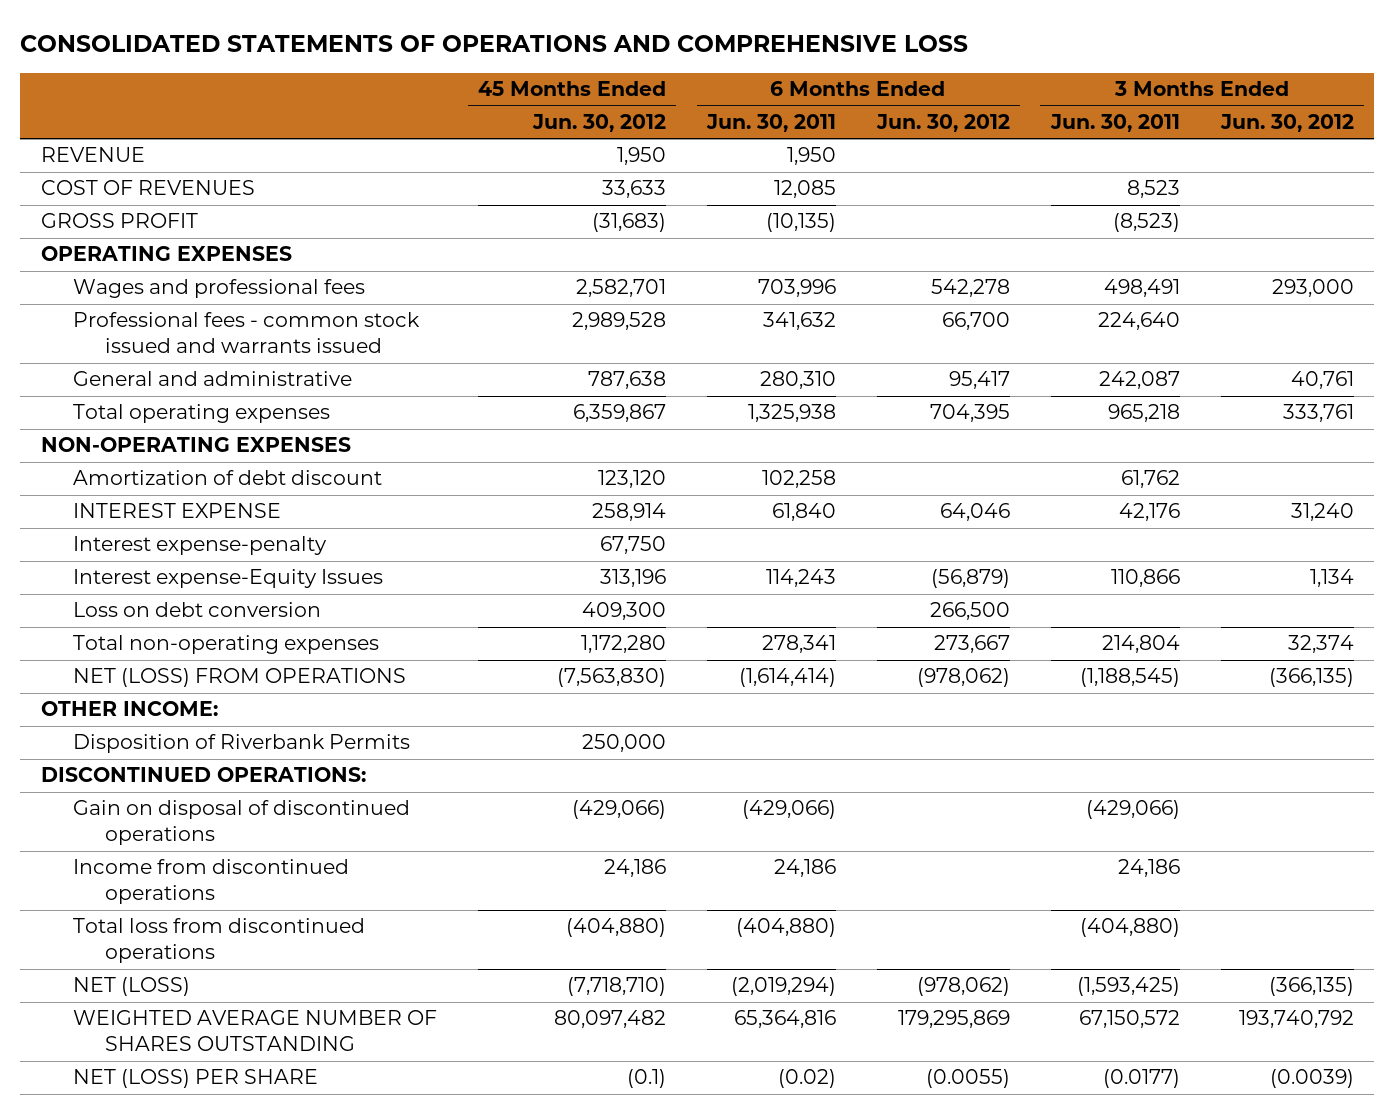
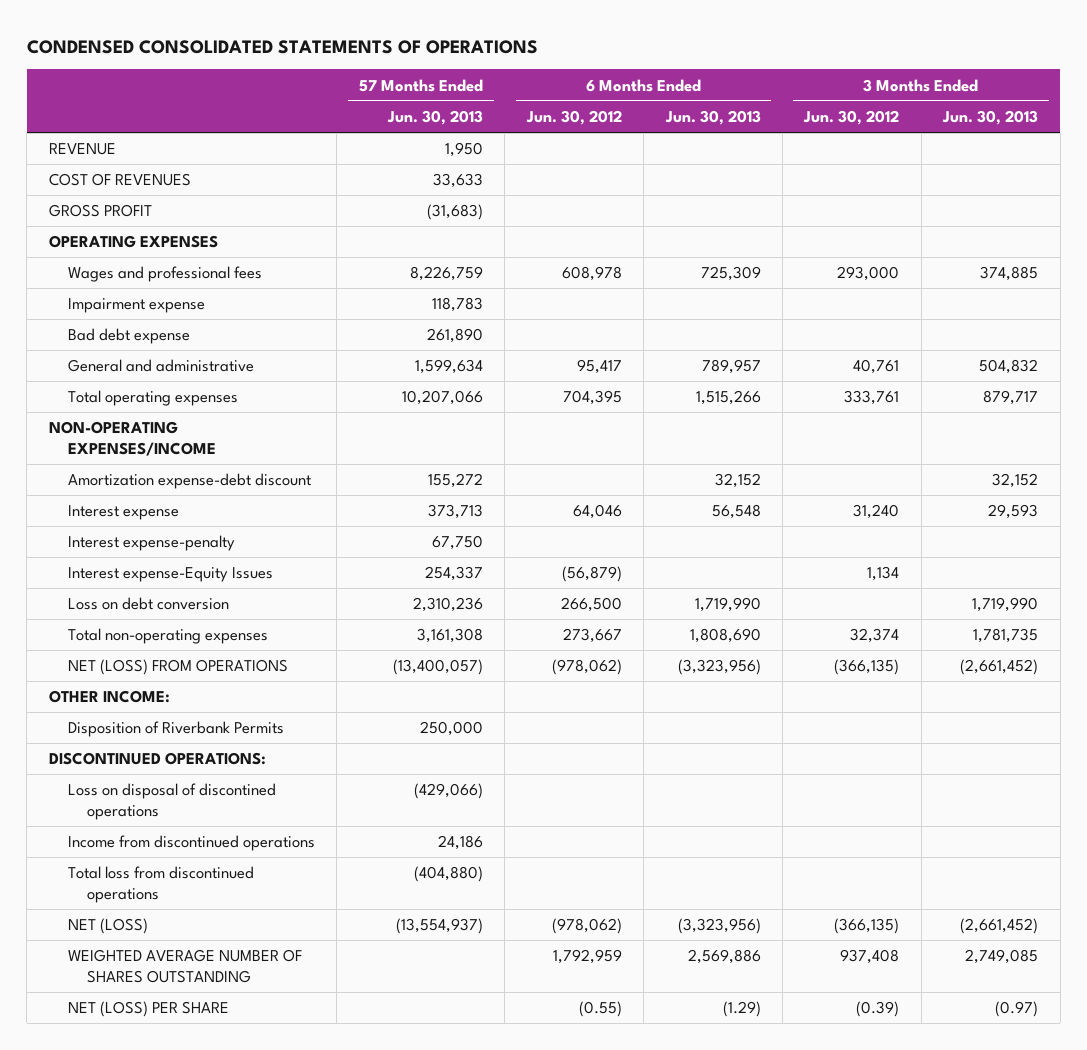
- CONSOLIDATED STATEMENTS OF OPERATIONS AND COMPREHENSIVE LOSS
+ CONDENSED CONSOLIDATED STATEMENTS OF OPERATIONS
- | 45 Months Ended Jun. 30, 2012 | 6 Months Ended Jun. 30, 2011 | 6 Months Ended Jun. 30, 2012 | 3 Months Ended Jun. 30, 2011 | 3 Months Ended Jun. 30, 2012
+ | 57 Months Ended Jun. 30, 2013 | 6 Months Ended Jun. 30, 2012 | 6 Months Ended Jun. 30, 2013 | 3 Months Ended Jun. 30, 2012 | 3 Months Ended Jun. 30, 2013
- Wages and professional fees | 2,582,701 | 703,996 | 542,278 | 498,491 | 293,000
- Professional fees - common stock issued and warrants issued | 2,989,528 | 341,632 | 66,700 | 224,640 |
+ Wages and professional fees | 8,226,759 | 608,978 | 725,309 | 293,000 | 374,885
+ Impairment expense | 118,783 | | | |
+ Bad debt expense | 261,890 | | | |
- NON-OPERATING EXPENSES
- Amortization of debt discount | 123,120 | 102,258 | | 61,762 |
- INTEREST EXPENSE | 258,914 | 61,840 | 64,046 | 42,176 | 31,240
+ NON-OPERATING EXPENSES/INCOME
+ Amortization expense-debt discount | 155,272 | | 32,152 | | 32,152
+ Interest expense | 373,713 | 64,046 | 56,548 | 31,240 | 29,593
- Gain on disposal of discontinued operations | (429,066) | (429,066) | | (429,066) |
+ Loss on disposal of discontined operations | (429,066) | | | |
- WEIGHTED AVERAGE NUMBER OF SHARES OUTSTANDING | 80,097,482 | 65,364,816 | 179,295,869 | 67,150,572 | 193,740,792
- NET (LOSS) PER SHARE | (0.1) | (0.02) | (0.0055) | (0.0177) | (0.0039)
+ WEIGHTED AVERAGE NUMBER OF SHARES OUTSTANDING | | 1,792,959 | 2,569,886 | 937,408 | 2,749,085
+ NET (LOSS) PER SHARE | | (0.55) | (1.29) | (0.39) | (0.97)

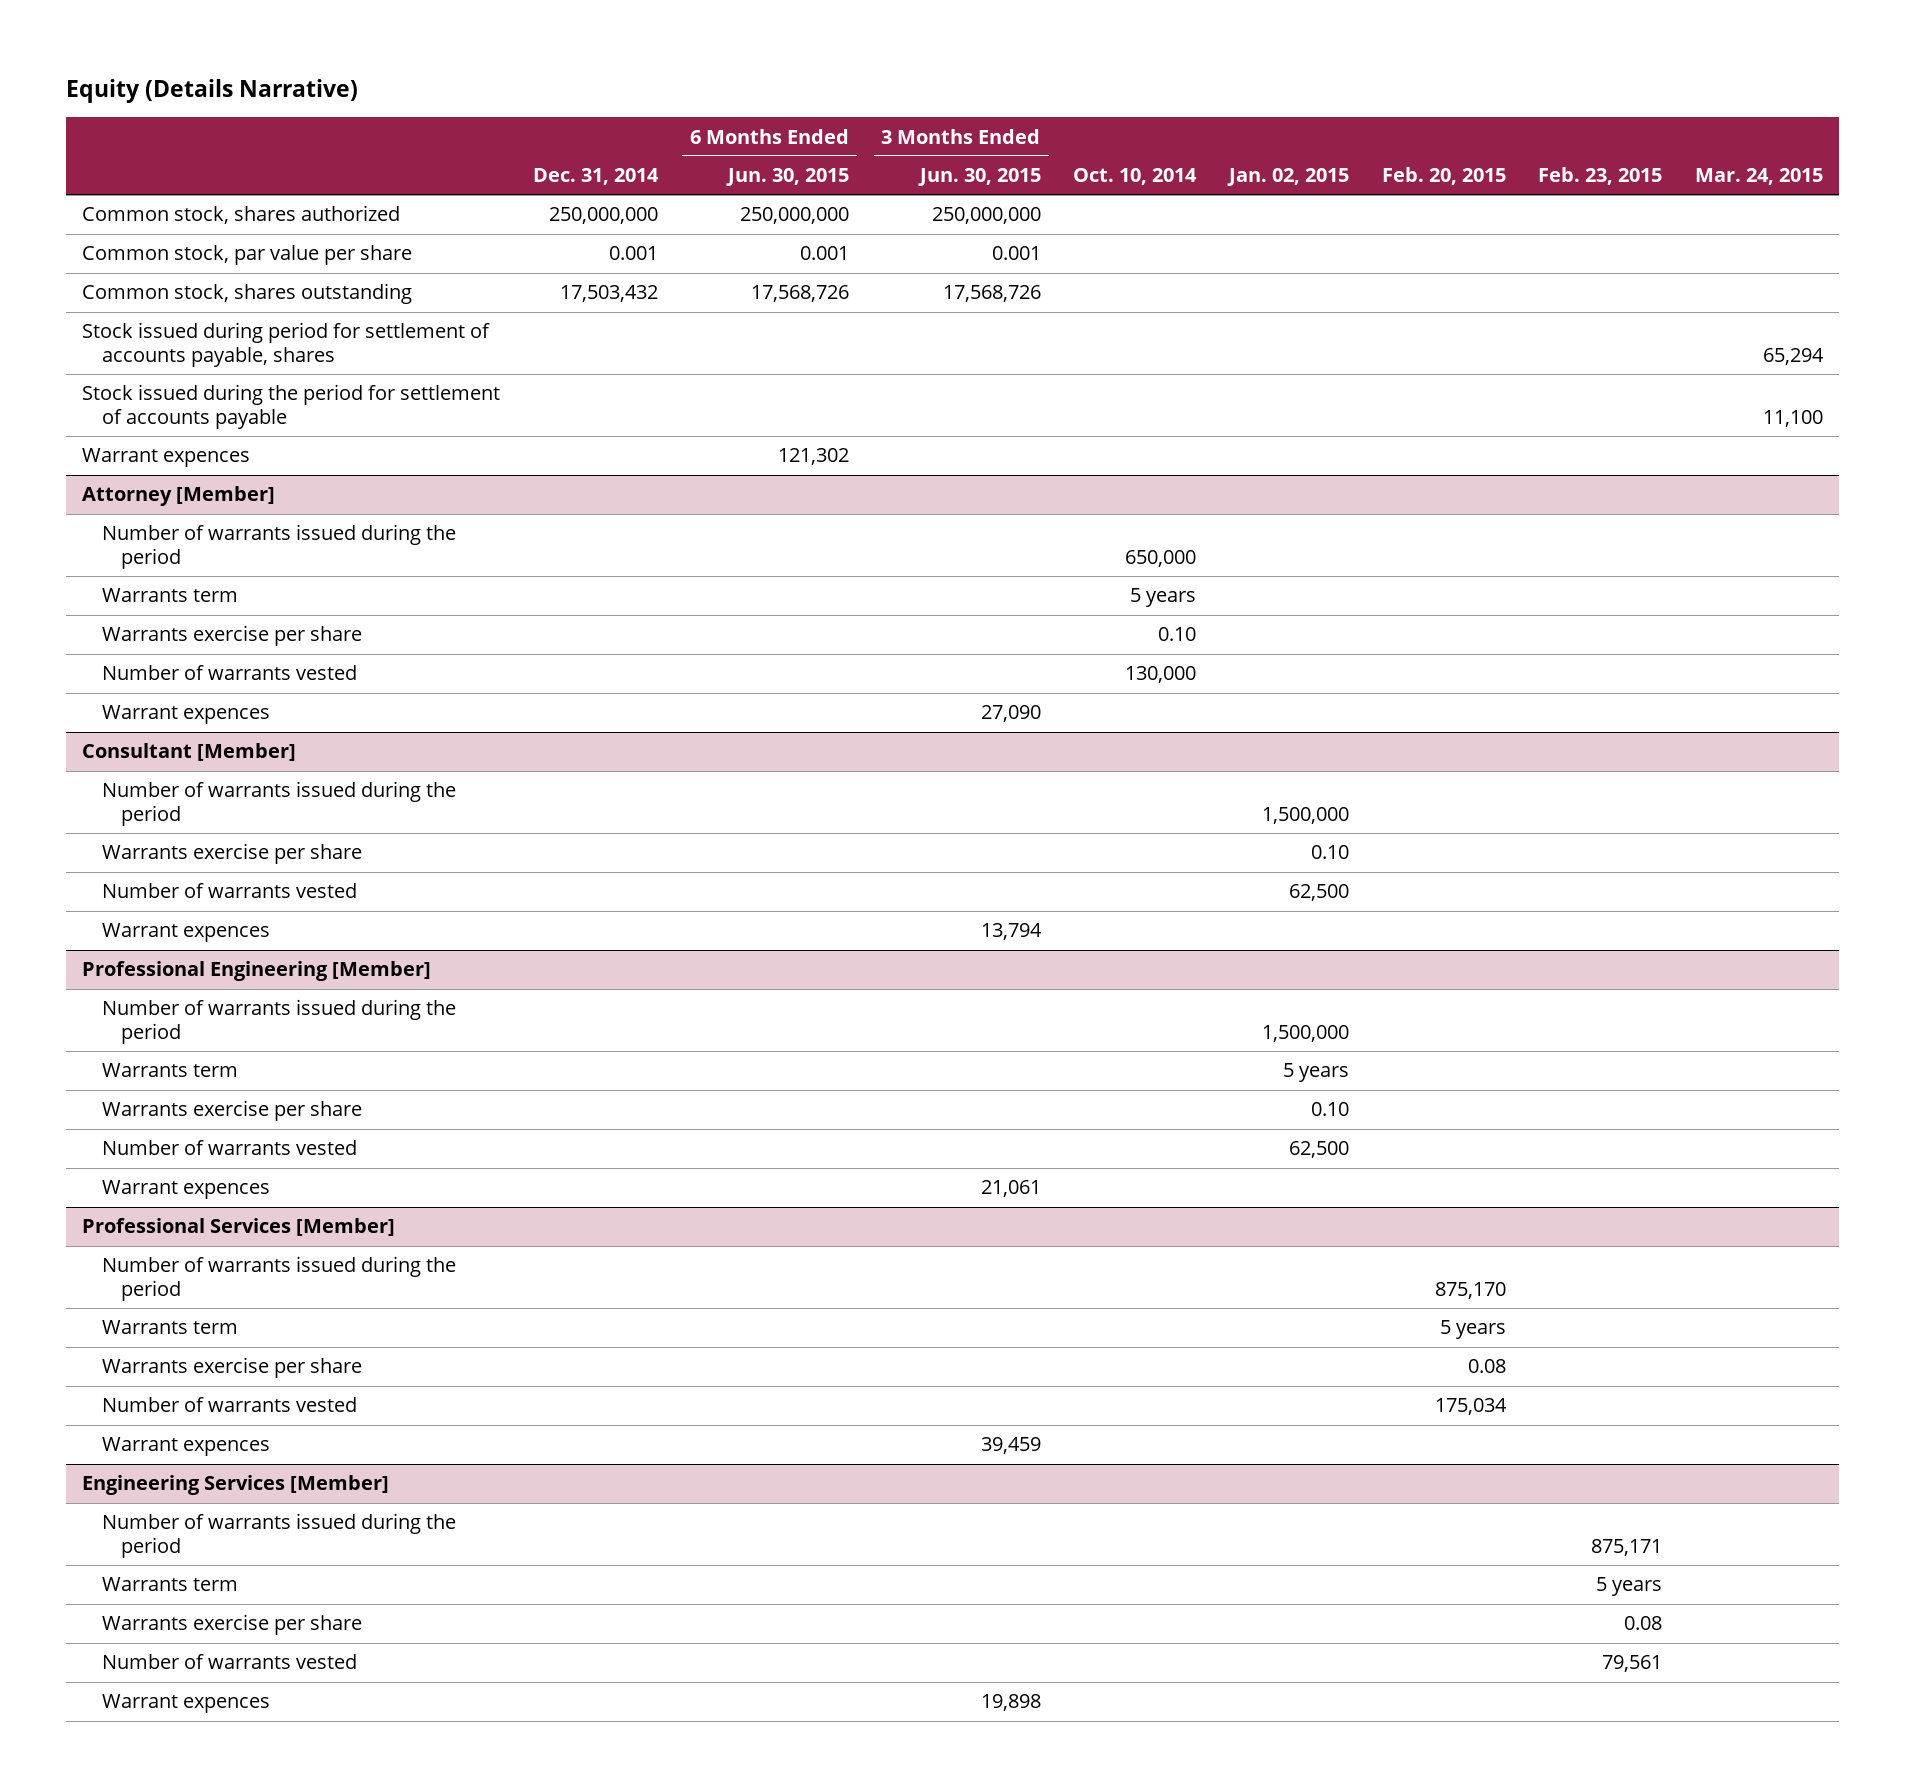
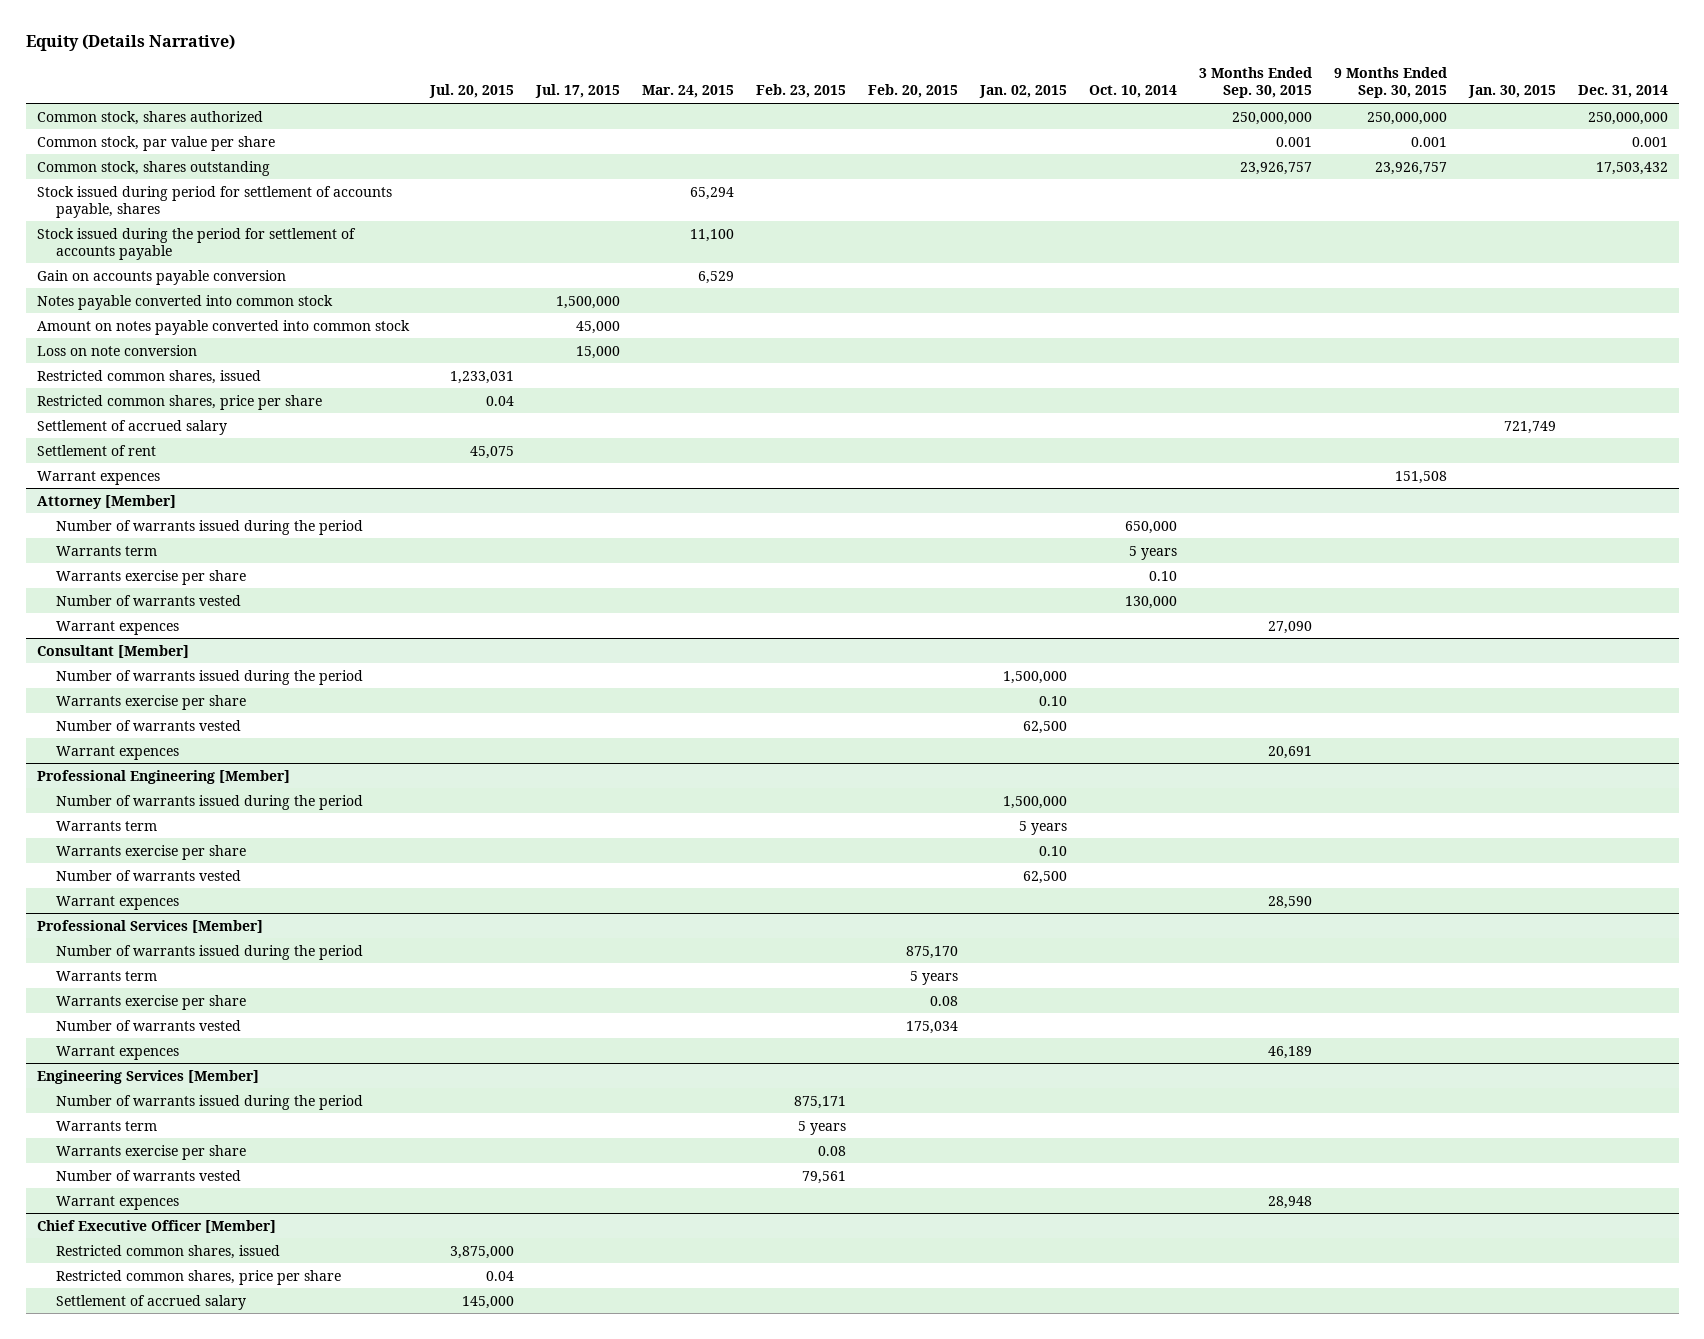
- | Dec. 31, 2014 | 6 Months Ended Jun. 30, 2015 | 3 Months Ended Jun. 30, 2015 | Oct. 10, 2014 | Jan. 02, 2015 | Feb. 20, 2015 | Feb. 23, 2015 | Mar. 24, 2015
+ | Jul. 20, 2015 | Jul. 17, 2015 | Mar. 24, 2015 | Feb. 23, 2015 | Feb. 20, 2015 | Jan. 02, 2015 | Oct. 10, 2014 | 3 Months Ended Sep. 30, 2015 | 9 Months Ended Sep. 30, 2015 | Jan. 30, 2015 | Dec. 31, 2014
+ Gain on accounts payable conversion | | | 6,529 | | | | | | | |
+ Notes payable converted into common stock | | 1,500,000 | | | | | | | | |
+ Amount on notes payable converted into common stock | | 45,000 | | | | | | | | |
+ Loss on note conversion | | 15,000 | | | | | | | | |
+ Restricted common shares, issued | 1,233,031 | | | | | | | | | |
+ Restricted common shares, price per share | 0.04 | | | | | | | | | |
+ Settlement of accrued salary | | | | | | | | | | 721,749 |
+ Settlement of rent | 45,075 | | | | | | | | | |
+ Chief Executive Officer [Member]
+ Restricted common shares, issued | 3,875,000 | | | | | | | | | |
+ Restricted common shares, price per share | 0.04 | | | | | | | | | |
+ Settlement of accrued salary | 145,000 | | | | | | | | | |

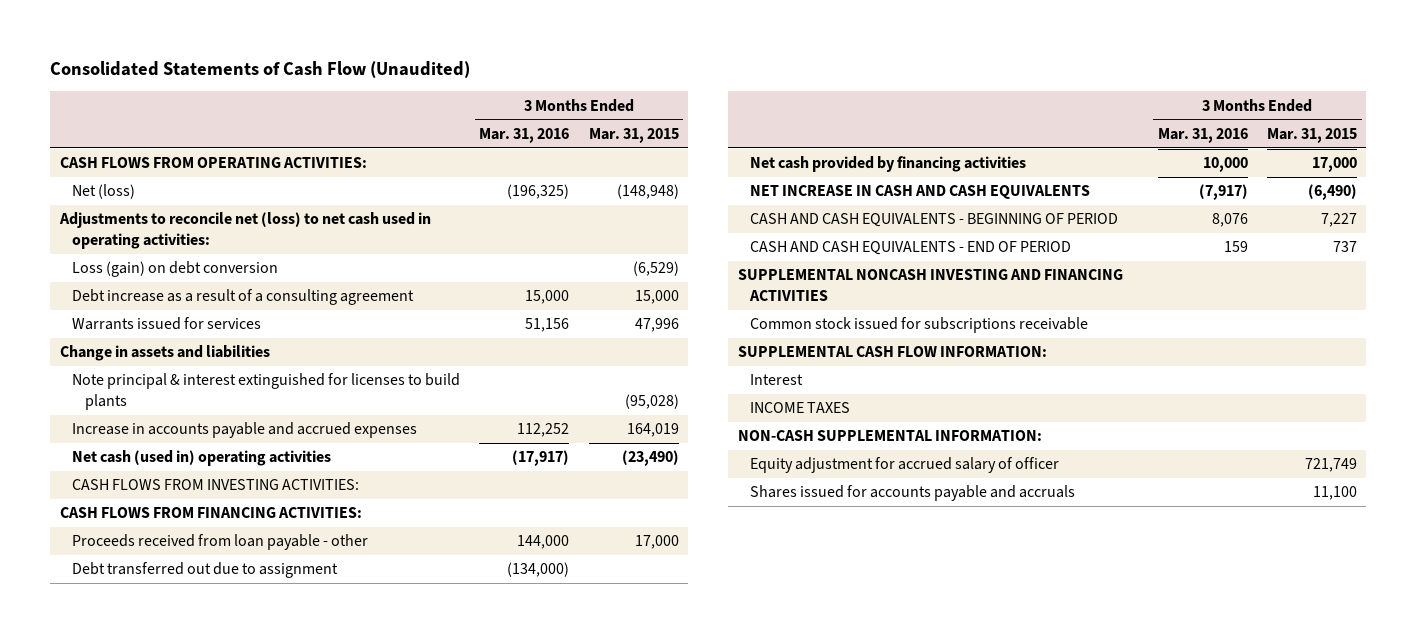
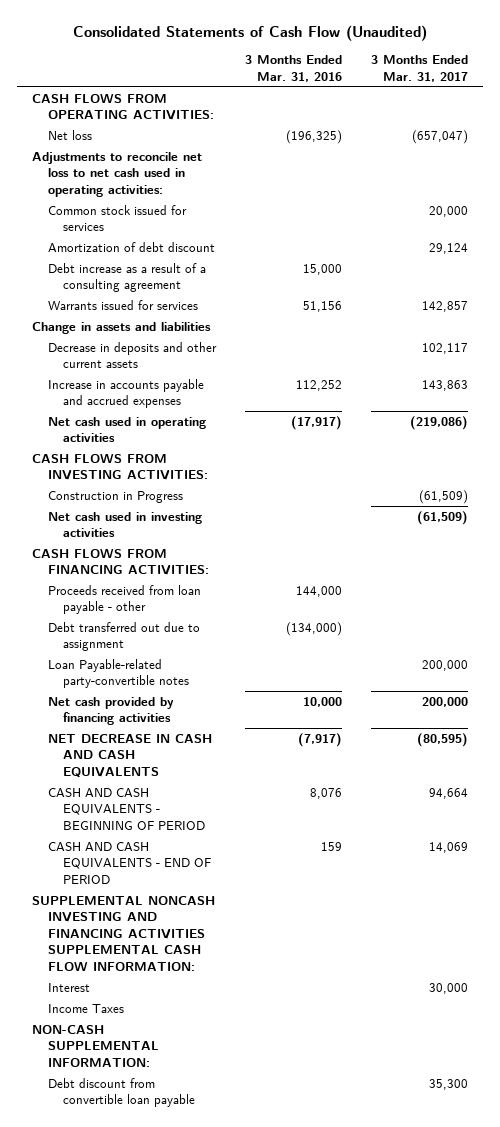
- | 3 Months Ended Mar. 31, 2016 | 3 Months Ended Mar. 31, 2015
+ | 3 Months Ended Mar. 31, 2016 | 3 Months Ended Mar. 31, 2017
- Net (loss) | (196,325) | (148,948)
- Adjustments to reconcile net (loss) to net cash used in operating activities:
- Loss (gain) on debt conversion | | (6,529)
+ Net loss | (196,325) | (657,047)
+ Adjustments to reconcile net loss to net cash used in operating activities:
+ Common stock issued for services | | 20,000
+ Amortization of debt discount | | 29,124
- Note principal & interest extinguished for licenses to build plants | | (95,028)
+ Decrease in deposits and other current assets | | 102,117
- Net cash (used in) operating activities | (17,917) | (23,490)
+ Net cash used in operating activities | (17,917) | (219,086)
+ Construction in Progress | | (61,509)
+ Net cash used in investing activities | | (61,509)
+ Loan Payable-related party-convertible notes | | 200,000
- NET INCREASE IN CASH AND CASH EQUIVALENTS | (7,917) | (6,490)
+ NET DECREASE IN CASH AND CASH EQUIVALENTS | (7,917) | (80,595)
- SUPPLEMENTAL NONCASH INVESTING AND FINANCING ACTIVITIES
- Common stock issued for subscriptions receivable
- SUPPLEMENTAL CASH FLOW INFORMATION:
+ SUPPLEMENTAL NONCASH INVESTING AND FINANCING ACTIVITIES SUPPLEMENTAL CASH FLOW INFORMATION:
- INCOME TAXES
+ Income Taxes
- Equity adjustment for accrued salary of officer | | 721,749
- Shares issued for accounts payable and accruals | | 11,100
+ Debt discount from convertible loan payable | | 35,300

